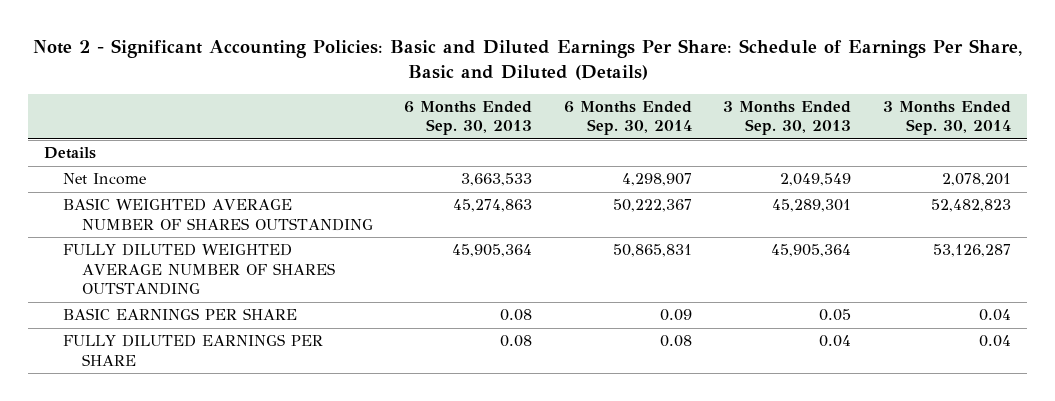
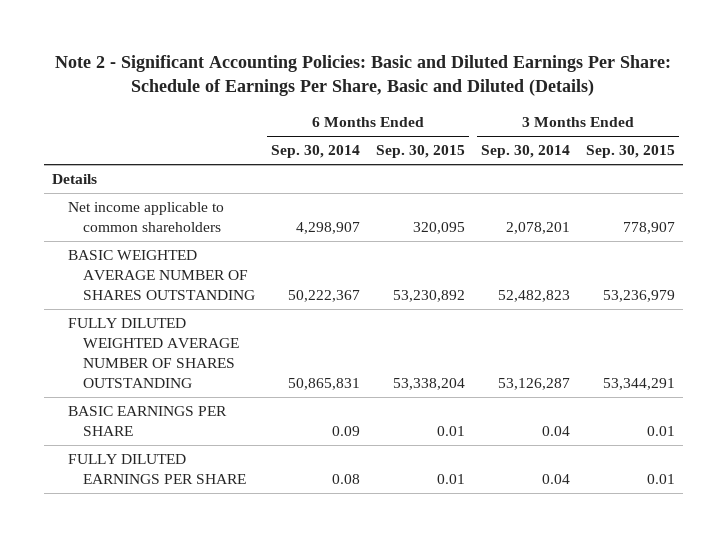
- | 6 Months Ended Sep. 30, 2013 | 6 Months Ended Sep. 30, 2014 | 3 Months Ended Sep. 30, 2013 | 3 Months Ended Sep. 30, 2014
+ | 6 Months Ended Sep. 30, 2014 | 6 Months Ended Sep. 30, 2015 | 3 Months Ended Sep. 30, 2014 | 3 Months Ended Sep. 30, 2015
- Net Income | 3,663,533 | 4,298,907 | 2,049,549 | 2,078,201
+ Net income applicable to common shareholders | 4,298,907 | 320,095 | 2,078,201 | 778,907

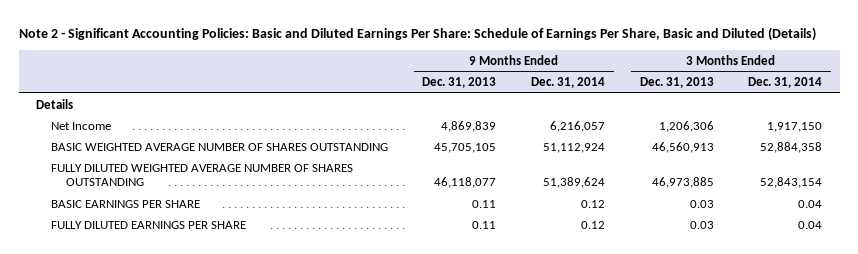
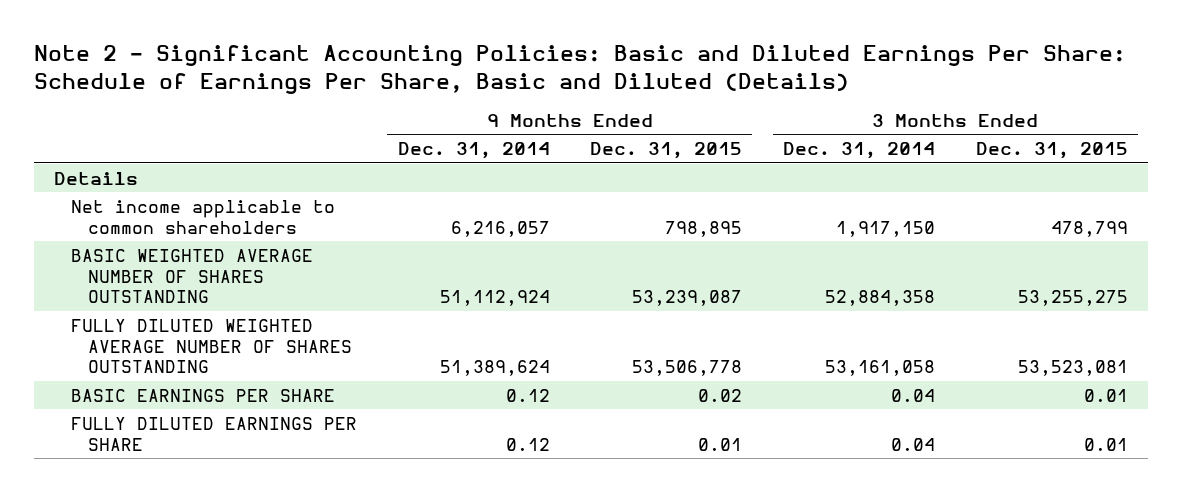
- | 9 Months Ended Dec. 31, 2013 | 9 Months Ended Dec. 31, 2014 | 3 Months Ended Dec. 31, 2013 | 3 Months Ended Dec. 31, 2014
+ | 9 Months Ended Dec. 31, 2014 | 9 Months Ended Dec. 31, 2015 | 3 Months Ended Dec. 31, 2014 | 3 Months Ended Dec. 31, 2015
- Net Income | 4,869,839 | 6,216,057 | 1,206,306 | 1,917,150
+ Net income applicable to common shareholders | 6,216,057 | 798,895 | 1,917,150 | 478,799
- FULLY DILUTED WEIGHTED AVERAGE NUMBER OF SHARES OUTSTANDING | 46,118,077 | 51,389,624 | 46,973,885 | 52,843,154
+ FULLY DILUTED WEIGHTED AVERAGE NUMBER OF SHARES OUTSTANDING | 51,389,624 | 53,506,778 | 53,161,058 | 53,523,081

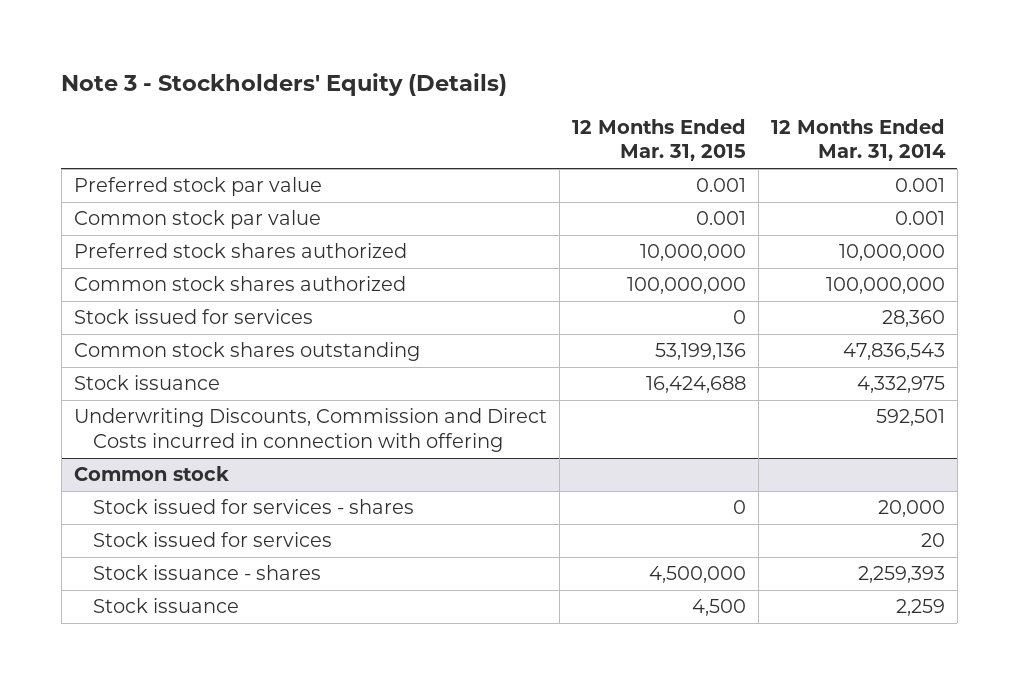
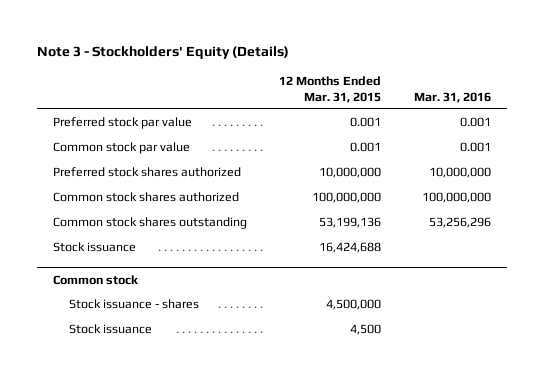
- | 12 Months Ended Mar. 31, 2015 | 12 Months Ended Mar. 31, 2014
+ | 12 Months Ended Mar. 31, 2015 | Mar. 31, 2016
- Stock issued for services | 0 | 28,360
- Underwriting Discounts, Commission and Direct Costs incurred in connection with offering | | 592,501
@ Common stock
- Stock issued for services - shares | 0 | 20,000
- Stock issued for services | | 20

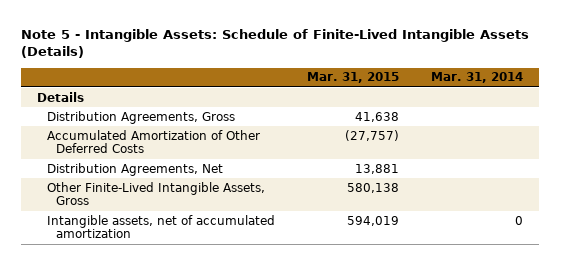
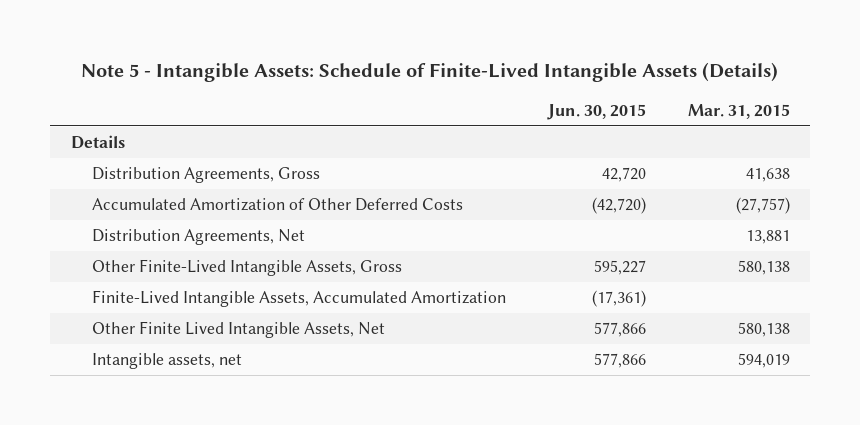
- | Mar. 31, 2015 | Mar. 31, 2014
+ | Jun. 30, 2015 | Mar. 31, 2015
- Intangible assets, net of accumulated amortization | 594,019 | 0
+ Finite-Lived Intangible Assets, Accumulated Amortization | (17,361) |
+ Other Finite Lived Intangible Assets, Net | 577,866 | 580,138
+ Intangible assets, net | 577,866 | 594,019

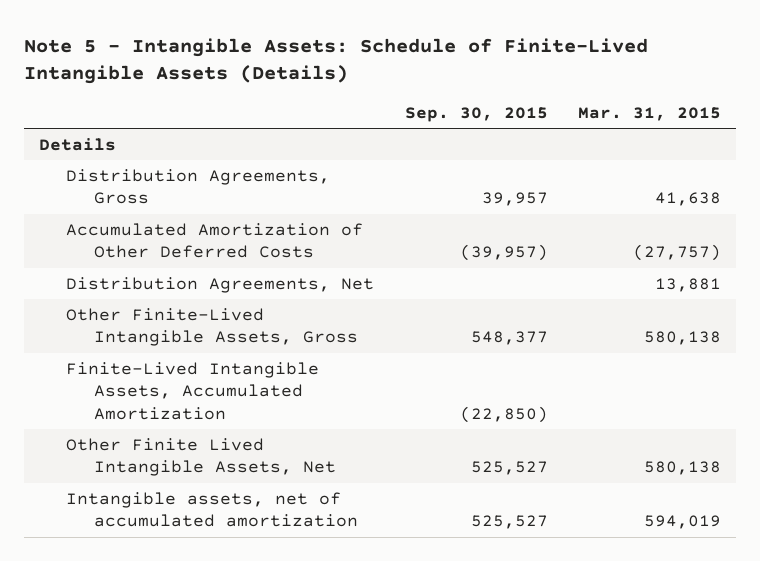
- | Jun. 30, 2015 | Mar. 31, 2015
+ | Sep. 30, 2015 | Mar. 31, 2015
- Intangible assets, net | 577,866 | 594,019
+ Intangible assets, net of accumulated amortization | 525,527 | 594,019

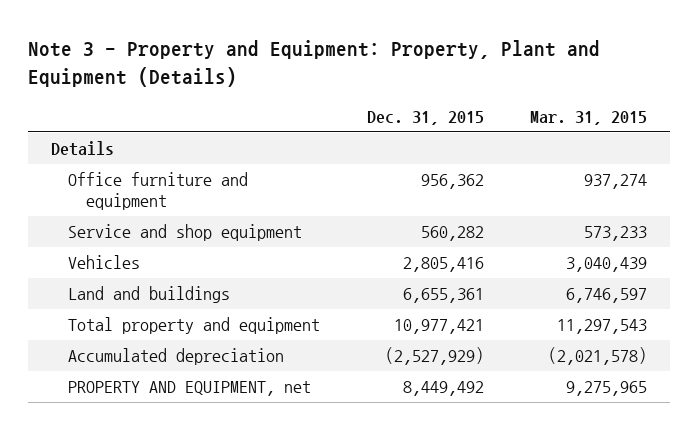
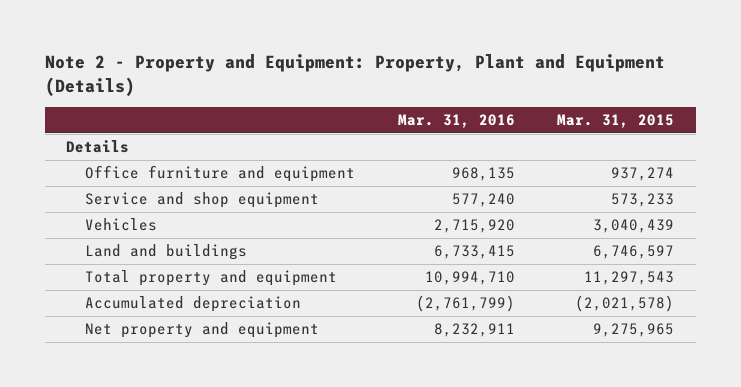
- Note 3 - Property and Equipment: Property, Plant and Equipment (Details)
+ Note 2 - Property and Equipment: Property, Plant and Equipment (Details)
- | Dec. 31, 2015 | Mar. 31, 2015
+ | Mar. 31, 2016 | Mar. 31, 2015
- PROPERTY AND EQUIPMENT, net | 8,449,492 | 9,275,965
+ Net property and equipment | 8,232,911 | 9,275,965

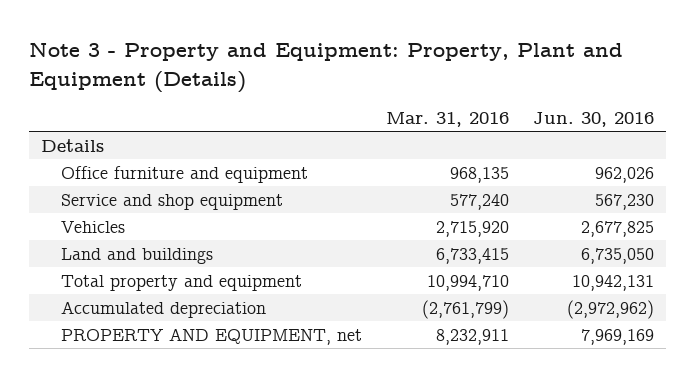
- Note 2 - Property and Equipment: Property, Plant and Equipment (Details)
+ Note 3 - Property and Equipment: Property, Plant and Equipment (Details)
- | Mar. 31, 2016 | Mar. 31, 2015
+ | Mar. 31, 2016 | Jun. 30, 2016
- Net property and equipment | 8,232,911 | 9,275,965
+ PROPERTY AND EQUIPMENT, net | 8,232,911 | 7,969,169

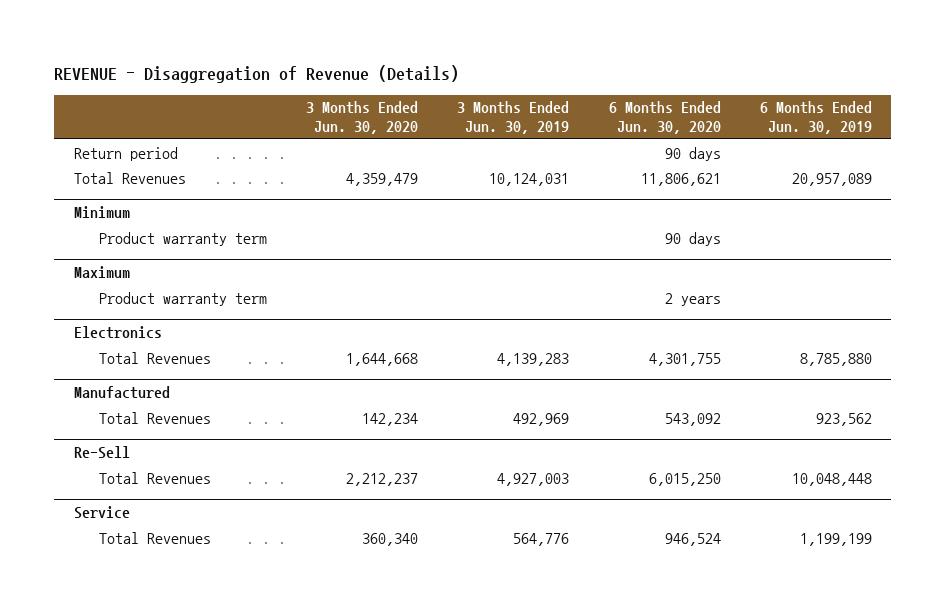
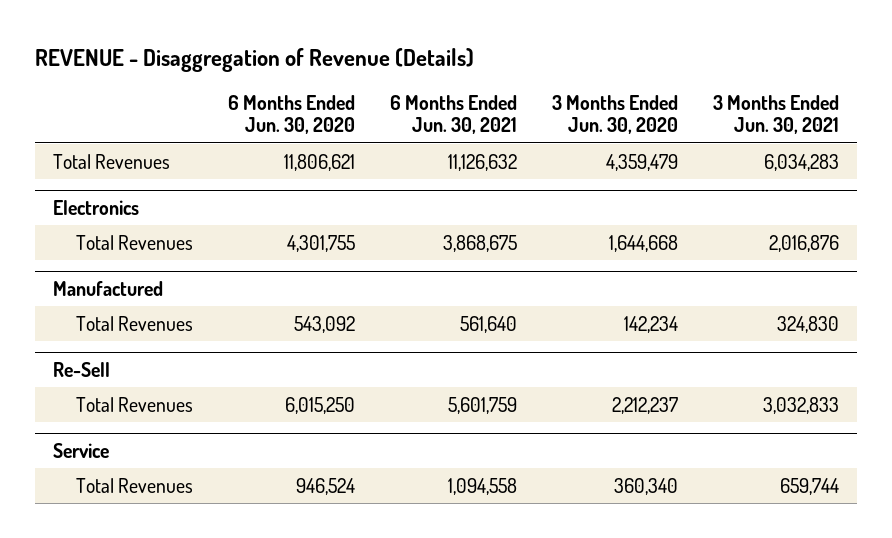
- | 3 Months Ended Jun. 30, 2020 | 3 Months Ended Jun. 30, 2019 | 6 Months Ended Jun. 30, 2020 | 6 Months Ended Jun. 30, 2019
+ | 6 Months Ended Jun. 30, 2020 | 6 Months Ended Jun. 30, 2021 | 3 Months Ended Jun. 30, 2020 | 3 Months Ended Jun. 30, 2021
- Return period | | | 90 days |
- Minimum
- Product warranty term | | | 90 days |
- Maximum
- Product warranty term | | | 2 years |

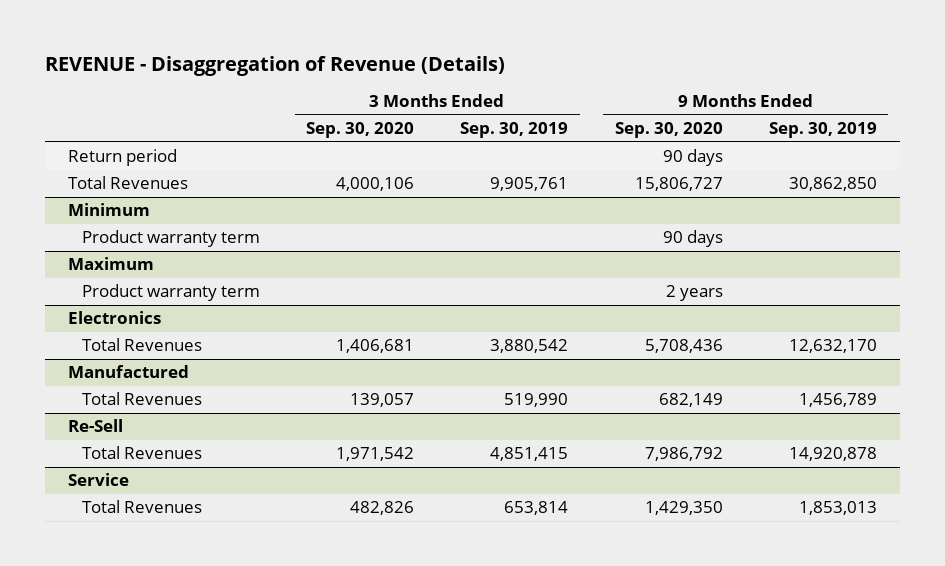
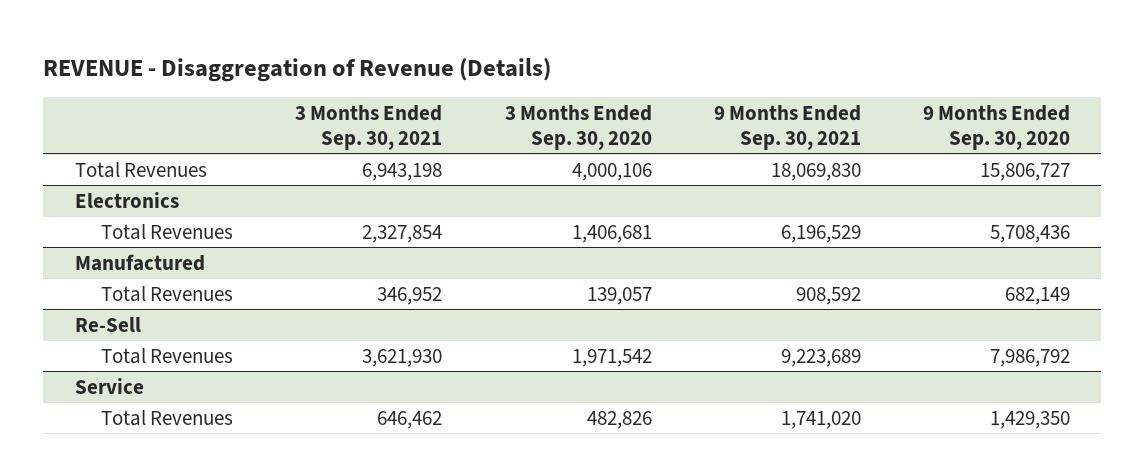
- | 3 Months Ended Sep. 30, 2020 | 3 Months Ended Sep. 30, 2019 | 9 Months Ended Sep. 30, 2020 | 9 Months Ended Sep. 30, 2019
+ | 3 Months Ended Sep. 30, 2021 | 3 Months Ended Sep. 30, 2020 | 9 Months Ended Sep. 30, 2021 | 9 Months Ended Sep. 30, 2020
- Return period | | | 90 days |
- Minimum
- Product warranty term | | | 90 days |
- Maximum
- Product warranty term | | | 2 years |

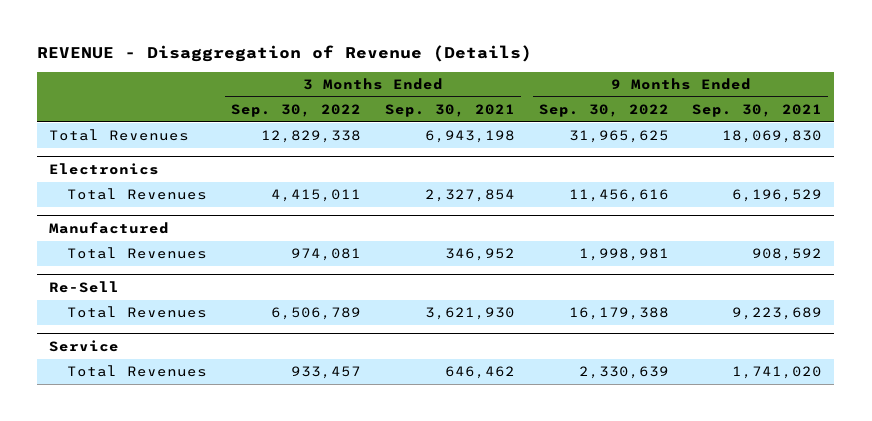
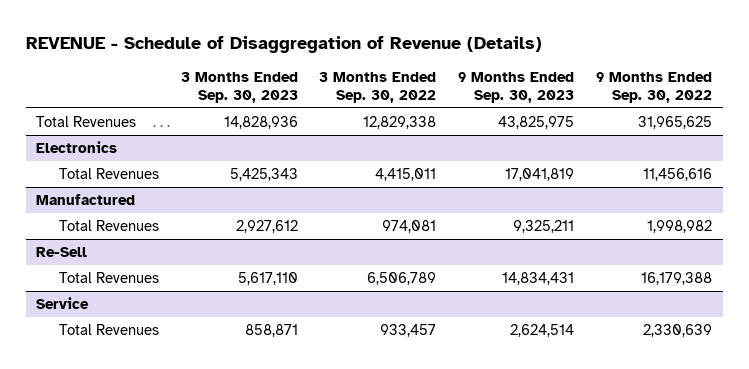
- REVENUE - Disaggregation of Revenue (Details)
+ REVENUE - Schedule of Disaggregation of Revenue (Details)
- | 3 Months Ended Sep. 30, 2022 | 3 Months Ended Sep. 30, 2021 | 9 Months Ended Sep. 30, 2022 | 9 Months Ended Sep. 30, 2021
+ | 3 Months Ended Sep. 30, 2023 | 3 Months Ended Sep. 30, 2022 | 9 Months Ended Sep. 30, 2023 | 9 Months Ended Sep. 30, 2022
@ Manufactured
- Total Revenues | 974,081 | 346,952 | 1,998,981 | 908,592
+ Total Revenues | 2,927,612 | 974,081 | 9,325,211 | 1,998,982

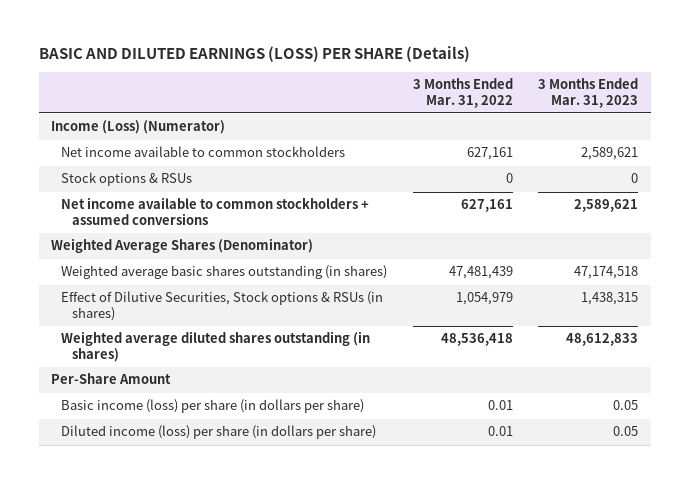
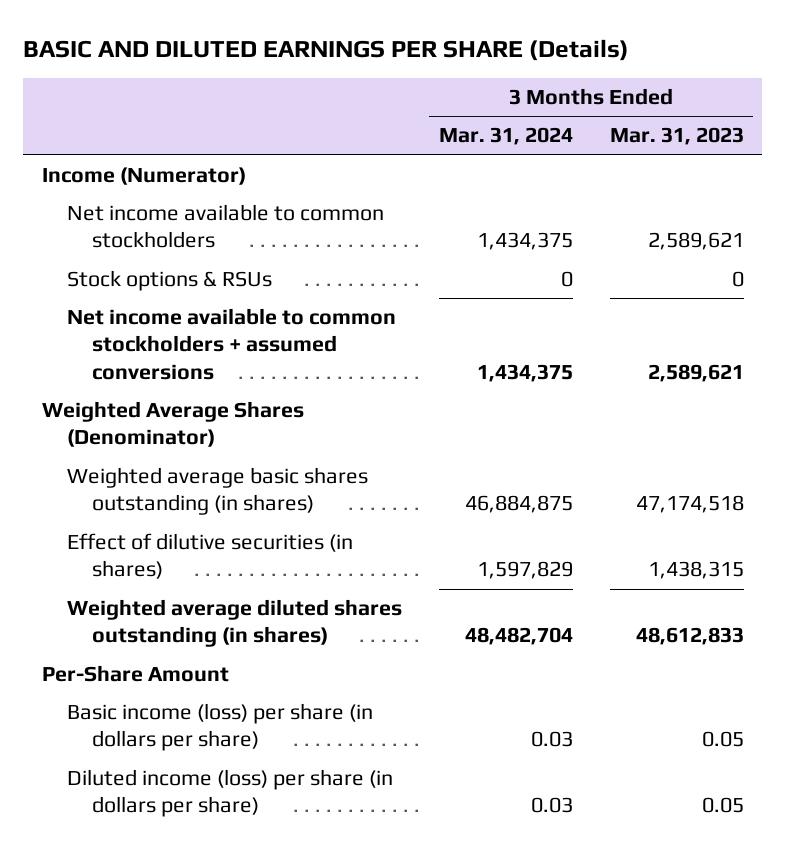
- BASIC AND DILUTED EARNINGS (LOSS) PER SHARE (Details)
+ BASIC AND DILUTED EARNINGS PER SHARE (Details)
- | 3 Months Ended Mar. 31, 2022 | 3 Months Ended Mar. 31, 2023
+ | 3 Months Ended Mar. 31, 2024 | 3 Months Ended Mar. 31, 2023
- Income (Loss) (Numerator)
+ Income (Numerator)
- Effect of Dilutive Securities, Stock options & RSUs (in shares) | 1,054,979 | 1,438,315
+ Effect of dilutive securities (in shares) | 1,597,829 | 1,438,315

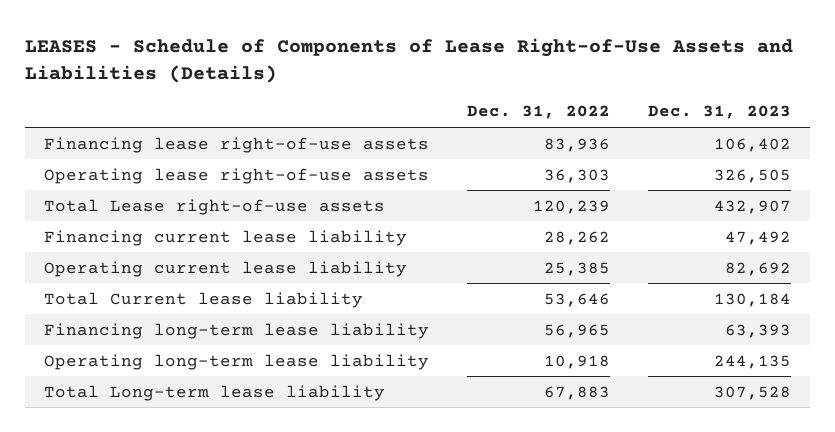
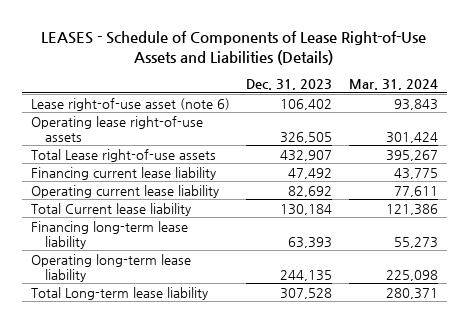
- | Dec. 31, 2022 | Dec. 31, 2023
+ | Dec. 31, 2023 | Mar. 31, 2024
- Financing lease right-of-use assets | 83,936 | 106,402
+ Lease right-of-use asset (note 6) | 106,402 | 93,843

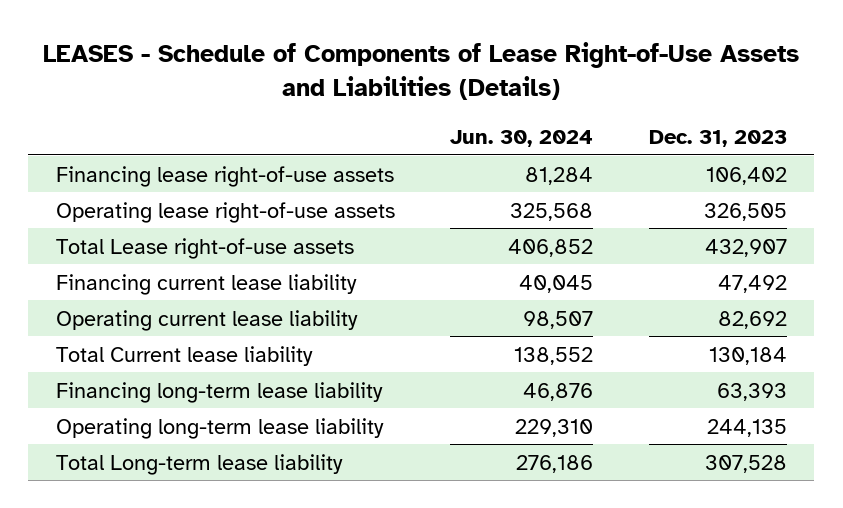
- | Dec. 31, 2023 | Mar. 31, 2024
+ | Jun. 30, 2024 | Dec. 31, 2023
- Lease right-of-use asset (note 6) | 106,402 | 93,843
+ Financing lease right-of-use assets | 81,284 | 106,402

